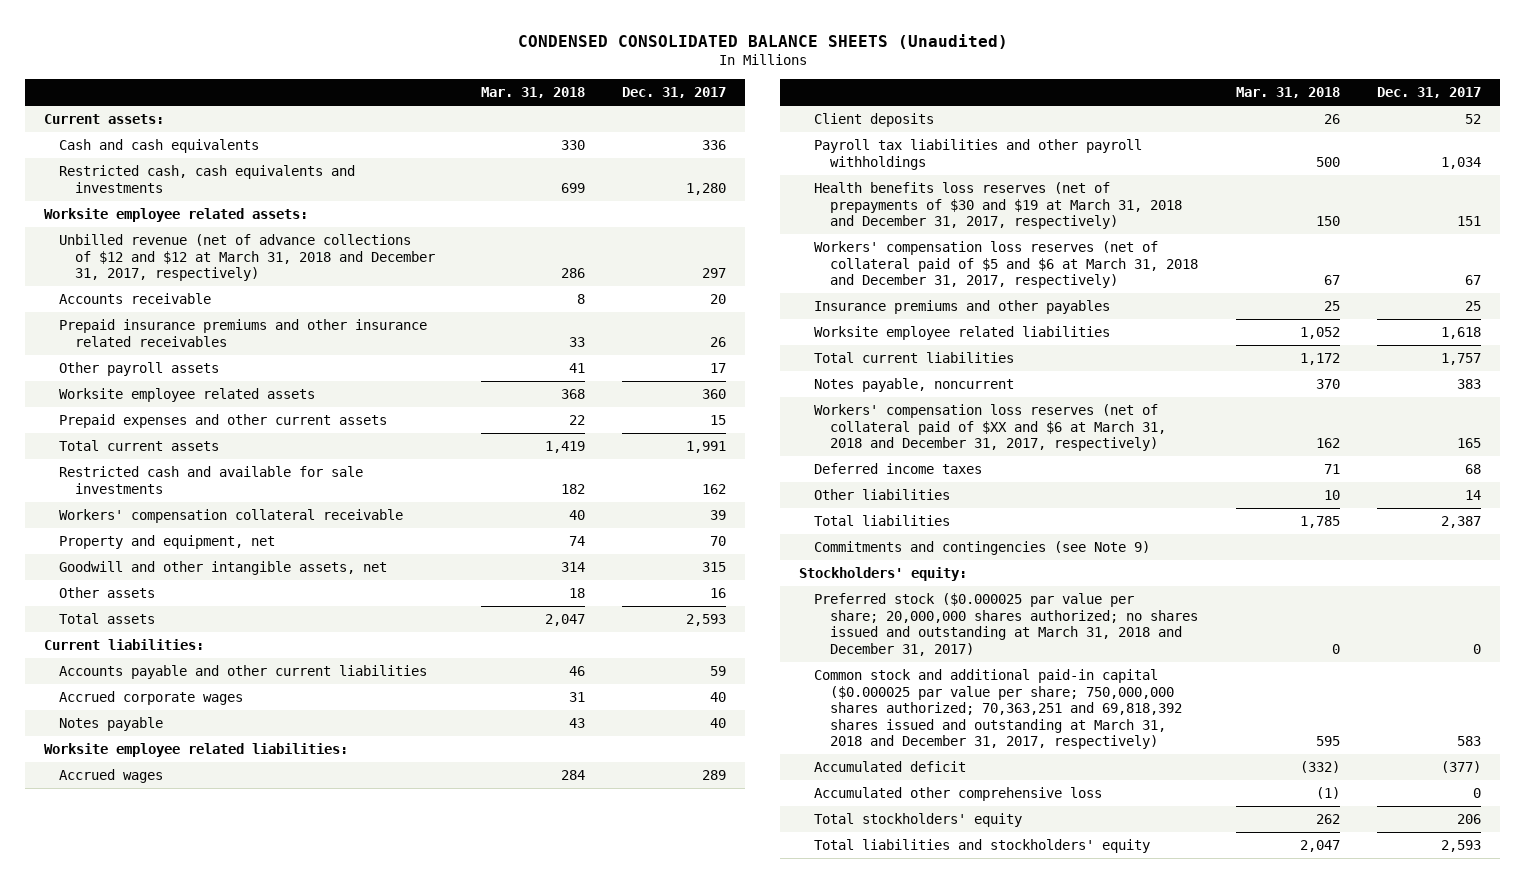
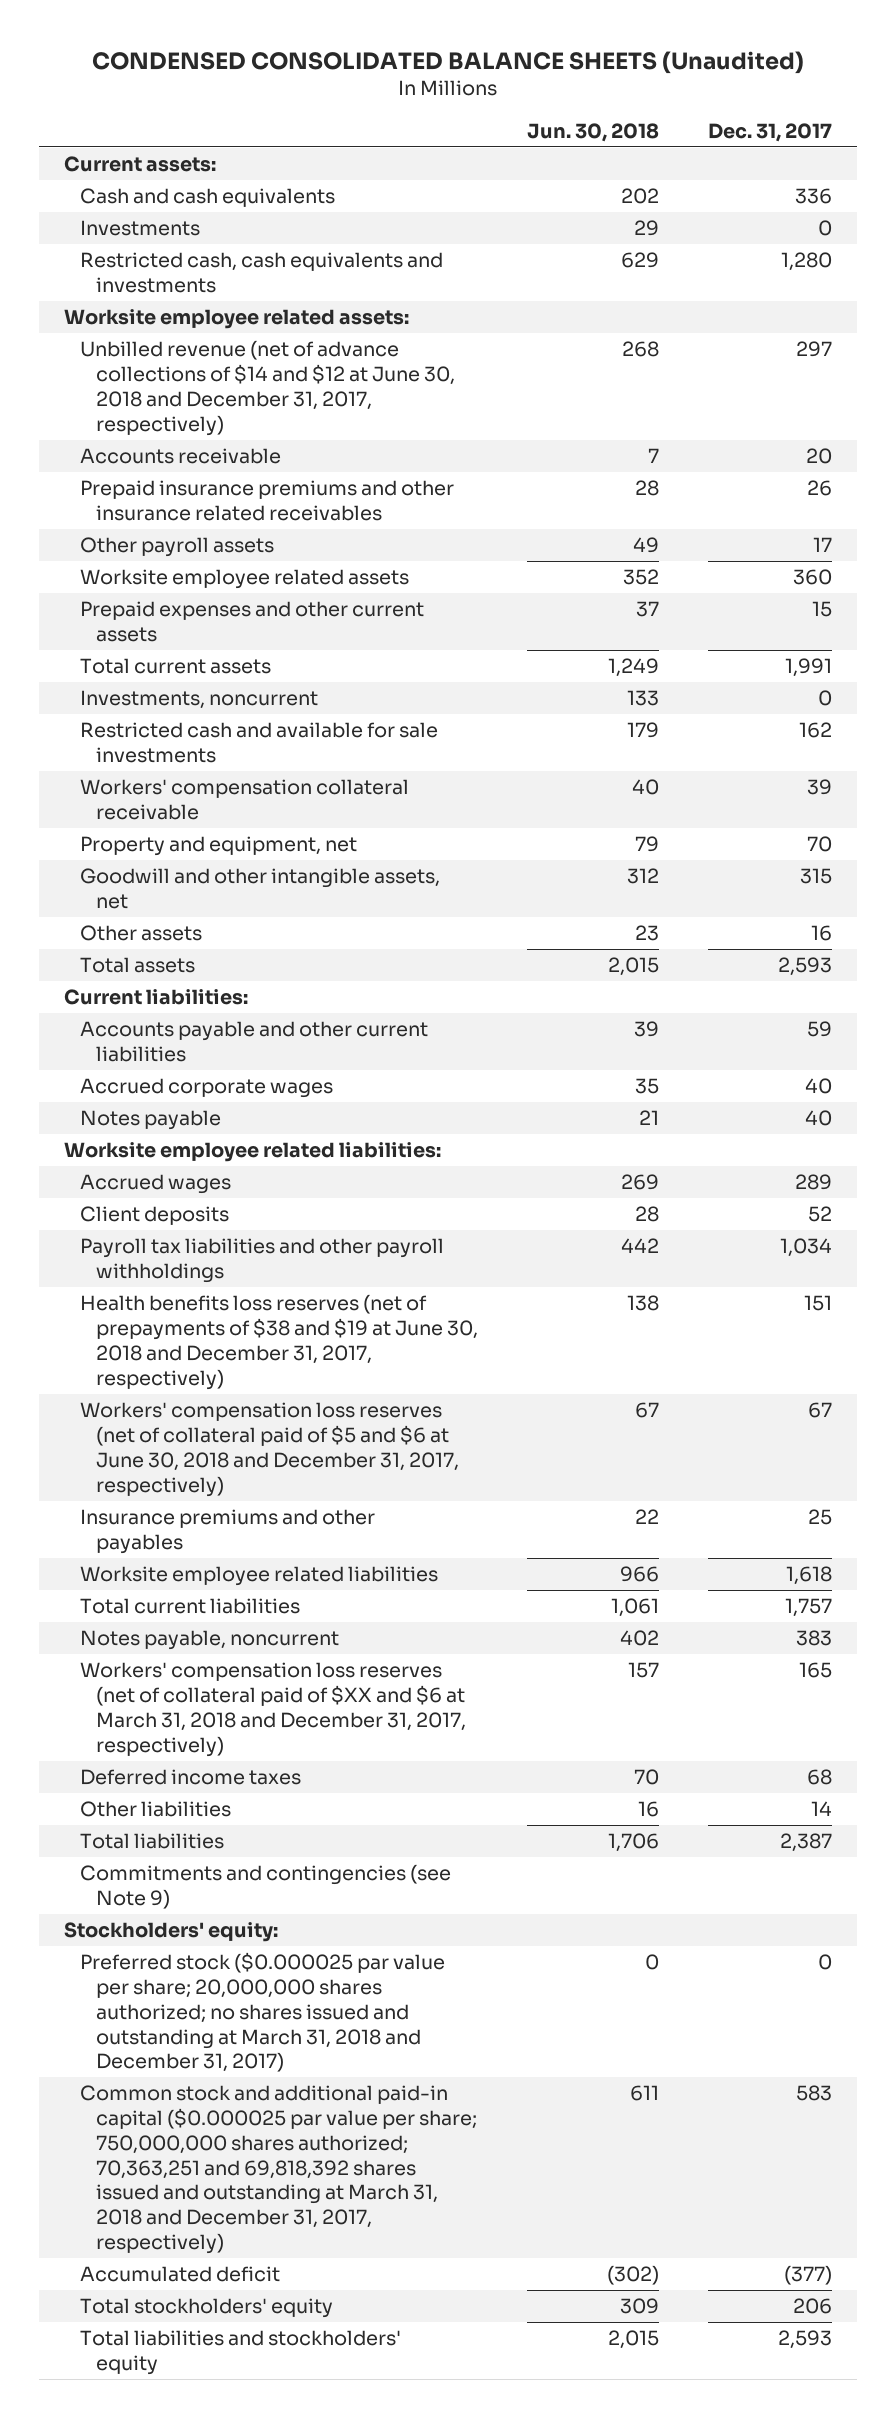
- | Mar. 31, 2018 | Dec. 31, 2017
+ | Jun. 30, 2018 | Dec. 31, 2017
+ Investments | 29 | 0
- Unbilled revenue (net of advance collections of $12 and $12 at March 31, 2018 and December 31, 2017, respectively) | 286 | 297
+ Unbilled revenue (net of advance collections of $14 and $12 at June 30, 2018 and December 31, 2017, respectively) | 268 | 297
+ Investments, noncurrent | 133 | 0
- Health benefits loss reserves (net of prepayments of $30 and $19 at March 31, 2018 and December 31, 2017, respectively) | 150 | 151
- Workers' compensation loss reserves (net of collateral paid of $5 and $6 at March 31, 2018 and December 31, 2017, respectively) | 67 | 67
+ Health benefits loss reserves (net of prepayments of $38 and $19 at June 30, 2018 and December 31, 2017, respectively) | 138 | 151
+ Workers' compensation loss reserves (net of collateral paid of $5 and $6 at June 30, 2018 and December 31, 2017, respectively) | 67 | 67
- Accumulated other comprehensive loss | (1) | 0

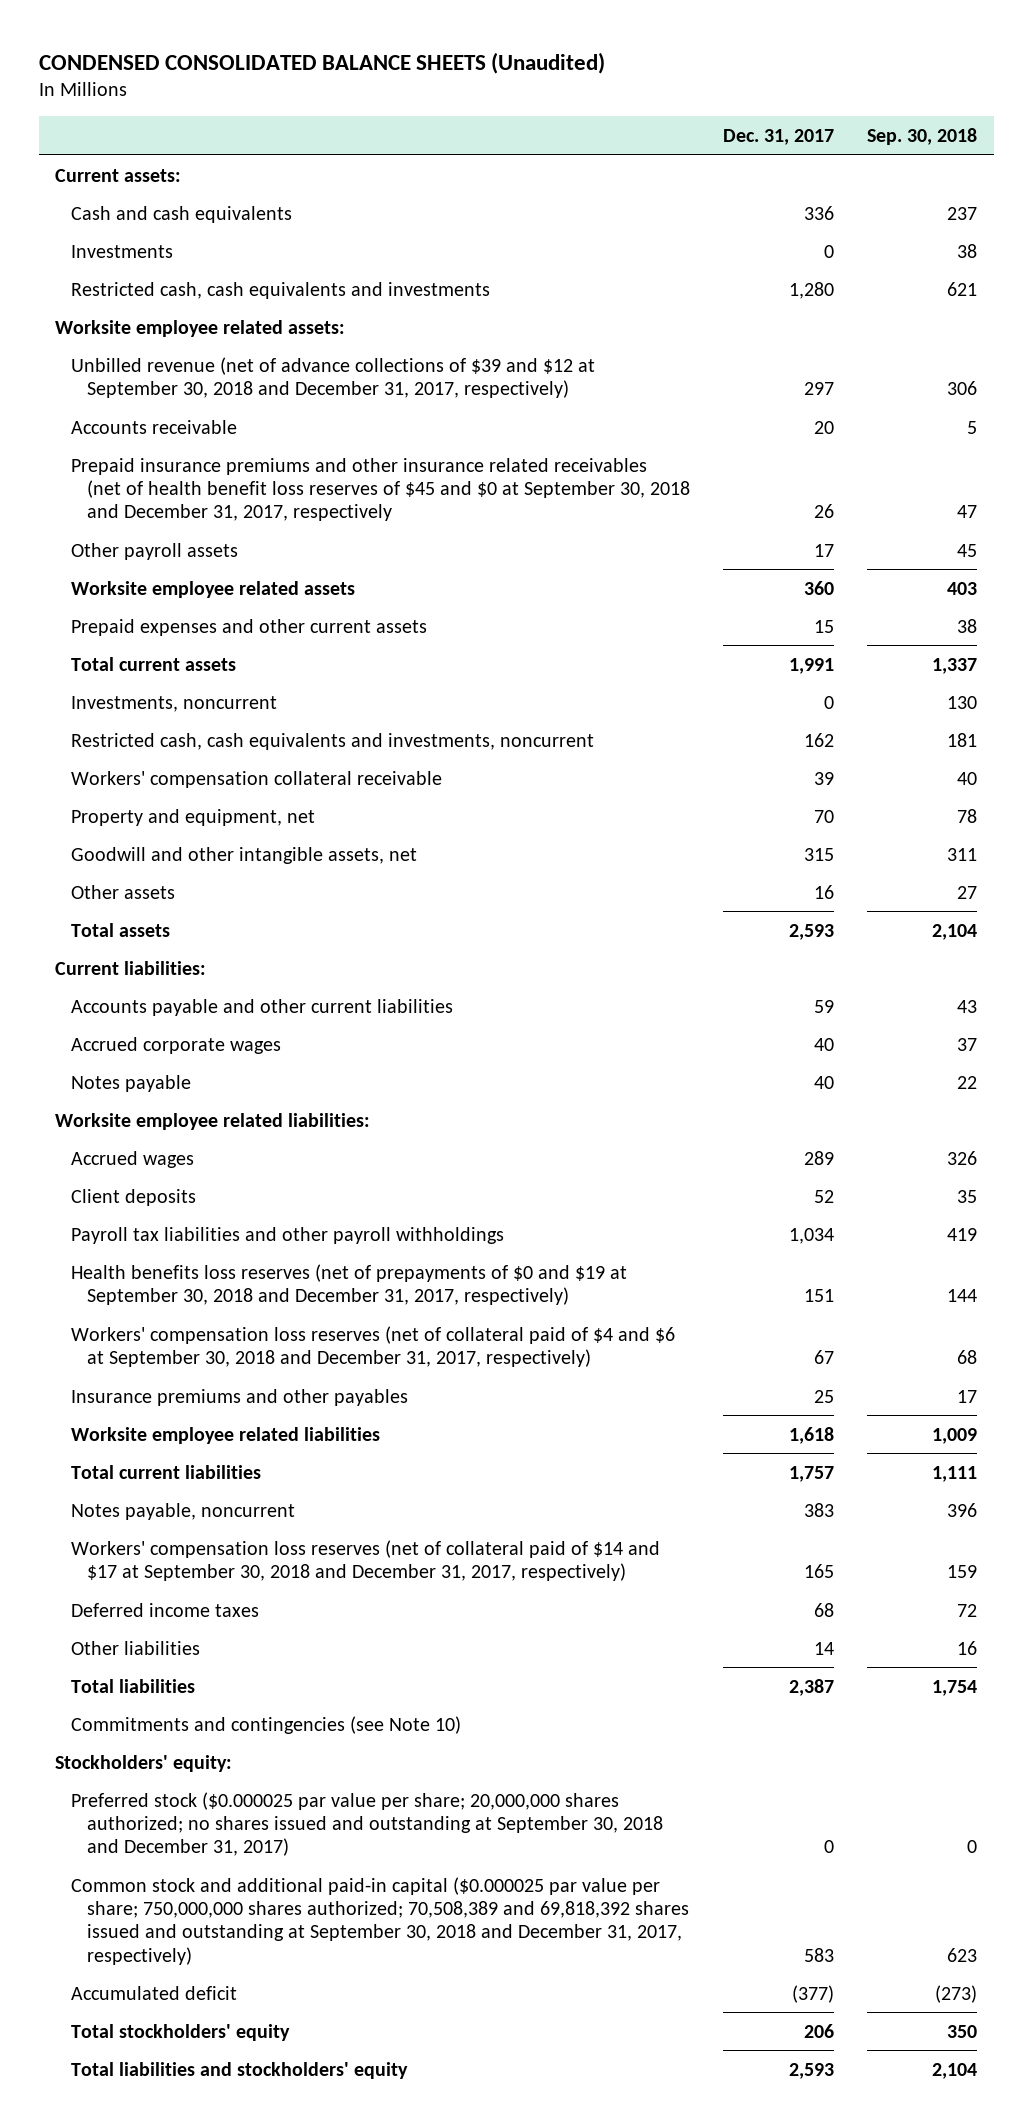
- | Jun. 30, 2018 | Dec. 31, 2017
+ | Dec. 31, 2017 | Sep. 30, 2018
- Unbilled revenue (net of advance collections of $14 and $12 at June 30, 2018 and December 31, 2017, respectively) | 268 | 297
+ Unbilled revenue (net of advance collections of $39 and $12 at September 30, 2018 and December 31, 2017, respectively) | 297 | 306
- Prepaid insurance premiums and other insurance related receivables | 28 | 26
+ Prepaid insurance premiums and other insurance related receivables (net of health benefit loss reserves of $45 and $0 at September 30, 2018 and December 31, 2017, respectively | 26 | 47
- Restricted cash and available for sale investments | 179 | 162
+ Restricted cash, cash equivalents and investments, noncurrent | 162 | 181
- Health benefits loss reserves (net of prepayments of $38 and $19 at June 30, 2018 and December 31, 2017, respectively) | 138 | 151
- Workers' compensation loss reserves (net of collateral paid of $5 and $6 at June 30, 2018 and December 31, 2017, respectively) | 67 | 67
+ Health benefits loss reserves (net of prepayments of $0 and $19 at September 30, 2018 and December 31, 2017, respectively) | 151 | 144
+ Workers' compensation loss reserves (net of collateral paid of $4 and $6 at September 30, 2018 and December 31, 2017, respectively) | 67 | 68
- Workers' compensation loss reserves (net of collateral paid of $XX and $6 at March 31, 2018 and December 31, 2017, respectively) | 157 | 165
+ Workers' compensation loss reserves (net of collateral paid of $14 and $17 at September 30, 2018 and December 31, 2017, respectively) | 165 | 159
- Commitments and contingencies (see Note 9)
+ Commitments and contingencies (see Note 10)
- Preferred stock ($0.000025 par value per share; 20,000,000 shares authorized; no shares issued and outstanding at March 31, 2018 and December 31, 2017) | 0 | 0
- Common stock and additional paid-in capital ($0.000025 par value per share; 750,000,000 shares authorized; 70,363,251 and 69,818,392 shares issued and outstanding at March 31, 2018 and December 31, 2017, respectively) | 611 | 583
+ Preferred stock ($0.000025 par value per share; 20,000,000 shares authorized; no shares issued and outstanding at September 30, 2018 and December 31, 2017) | 0 | 0
+ Common stock and additional paid-in capital ($0.000025 par value per share; 750,000,000 shares authorized; 70,508,389 and 69,818,392 shares issued and outstanding at September 30, 2018 and December 31, 2017, respectively) | 583 | 623

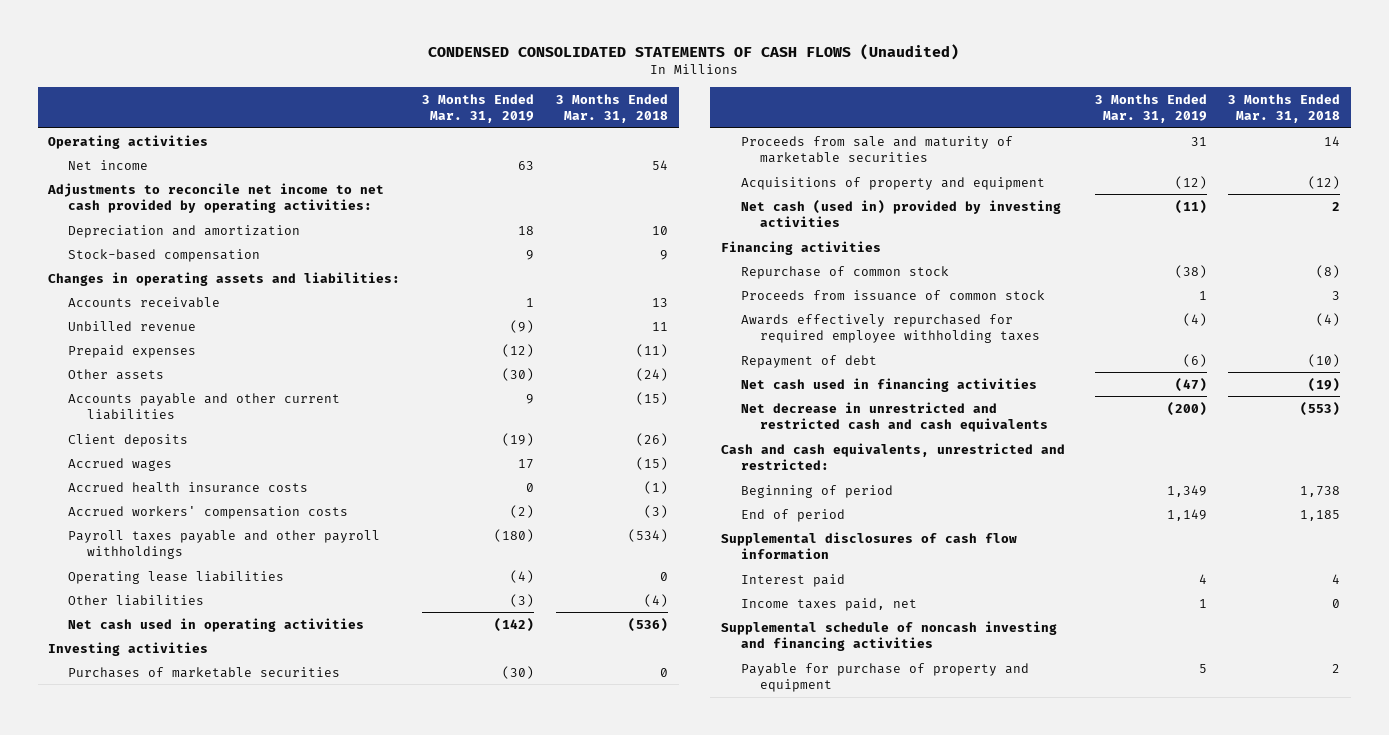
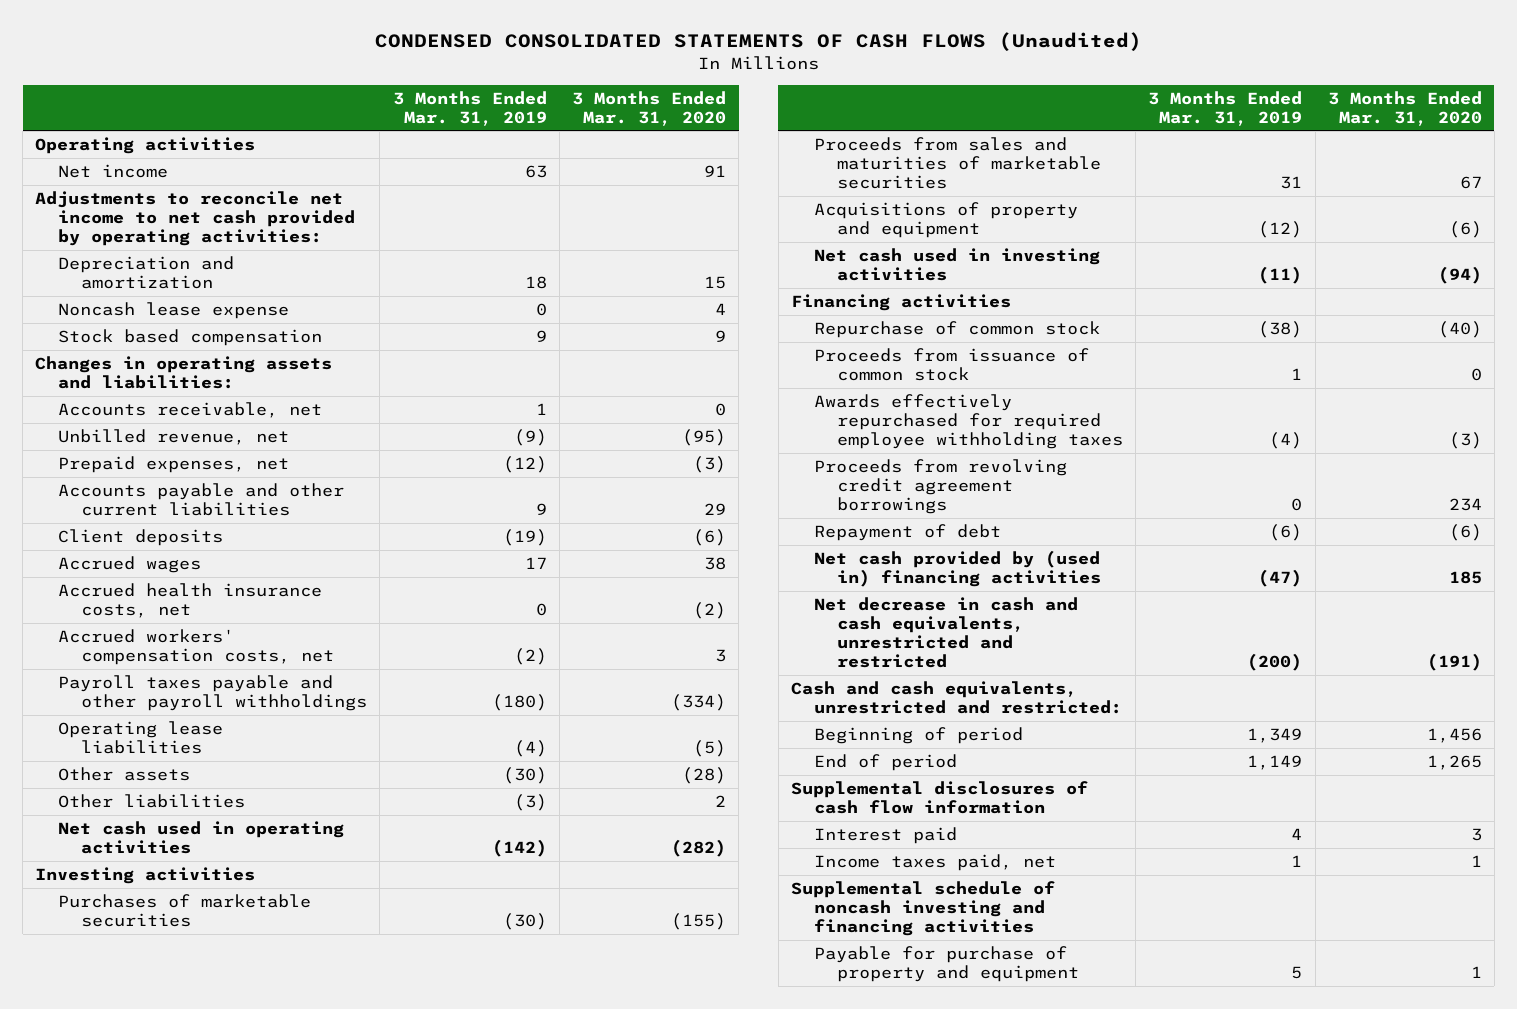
- | 3 Months Ended Mar. 31, 2019 | 3 Months Ended Mar. 31, 2018
+ | 3 Months Ended Mar. 31, 2019 | 3 Months Ended Mar. 31, 2020
- Stock-based compensation | 9 | 9
+ Noncash lease expense | 0 | 4
+ Stock based compensation | 9 | 9
- Accounts receivable | 1 | 13
- Unbilled revenue | (9) | 11
- Prepaid expenses | (12) | (11)
+ Accounts receivable, net | 1 | 0
+ Unbilled revenue, net | (9) | (95)
+ Prepaid expenses, net | (12) | (3)
- Accrued health insurance costs | 0 | (1)
- Accrued workers' compensation costs | (2) | (3)
+ Accrued health insurance costs, net | 0 | (2)
+ Accrued workers' compensation costs, net | (2) | 3
moved down: Other assets | (30) | (28)
- Proceeds from sale and maturity of marketable securities | 31 | 14
+ Proceeds from sales and maturities of marketable securities | 31 | 67
- Net cash (used in) provided by investing activities | (11) | 2
+ Net cash used in investing activities | (11) | (94)
+ Proceeds from revolving credit agreement borrowings | 0 | 234
- Net cash used in financing activities | (47) | (19)
- Net decrease in unrestricted and restricted cash and cash equivalents | (200) | (553)
+ Net cash provided by (used in) financing activities | (47) | 185
+ Net decrease in cash and cash equivalents, unrestricted and restricted | (200) | (191)

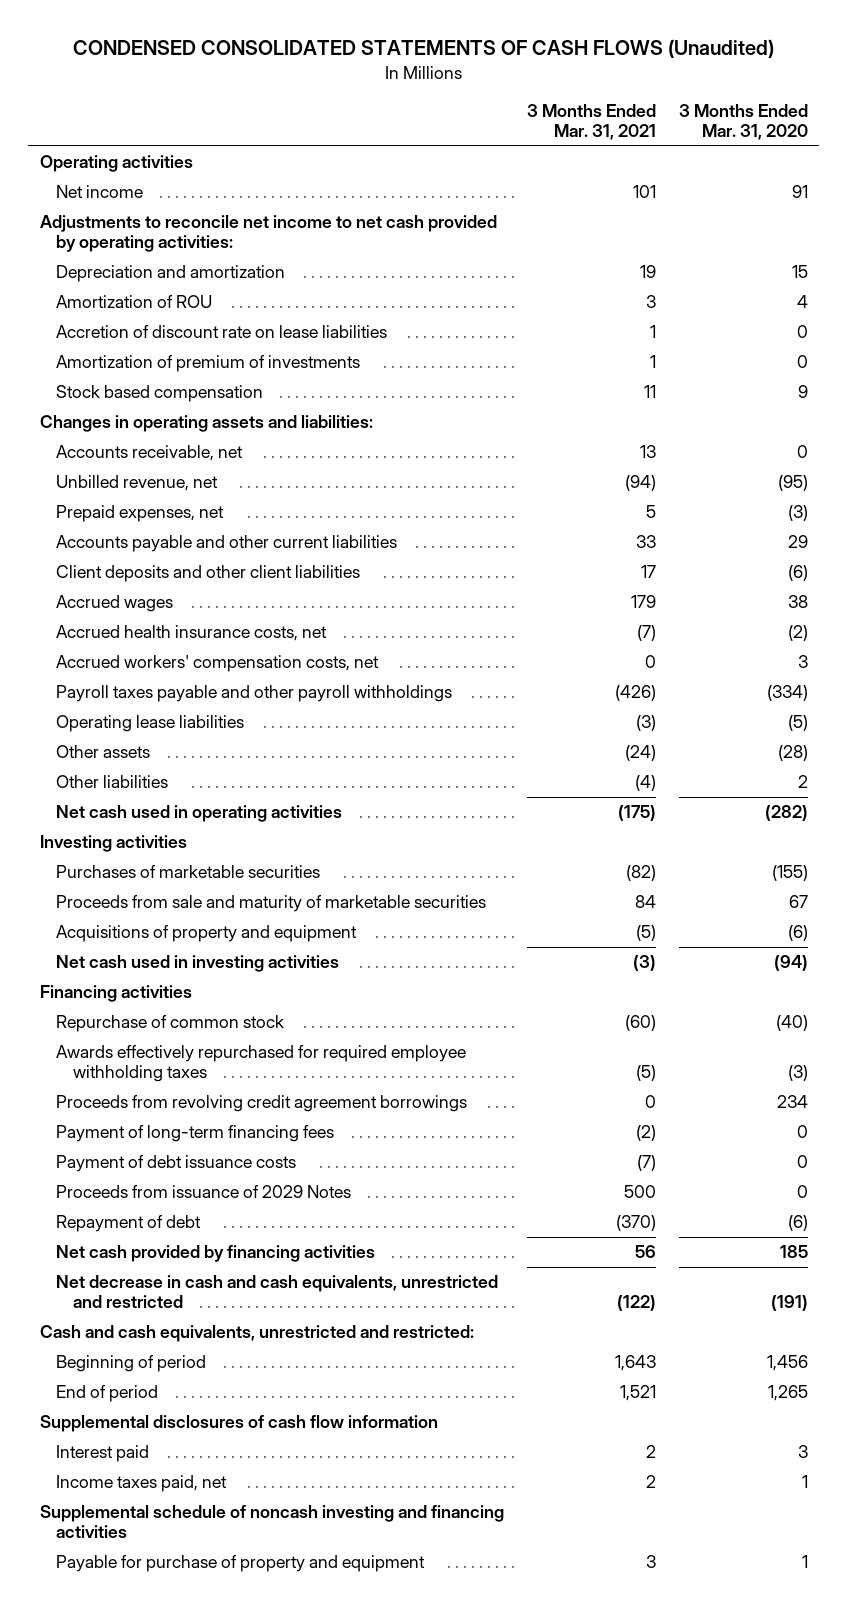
- | 3 Months Ended Mar. 31, 2019 | 3 Months Ended Mar. 31, 2020
+ | 3 Months Ended Mar. 31, 2021 | 3 Months Ended Mar. 31, 2020
- Noncash lease expense | 0 | 4
+ Amortization of ROU | 3 | 4
+ Accretion of discount rate on lease liabilities | 1 | 0
+ Amortization of premium of investments | 1 | 0
- Client deposits | (19) | (6)
+ Client deposits and other client liabilities | 17 | (6)
- Proceeds from sales and maturities of marketable securities | 31 | 67
+ Proceeds from sale and maturity of marketable securities | 84 | 67
- Proceeds from issuance of common stock | 1 | 0
+ Payment of long-term financing fees | (2) | 0
+ Payment of debt issuance costs | (7) | 0
+ Proceeds from issuance of 2029 Notes | 500 | 0
- Net cash provided by (used in) financing activities | (47) | 185
+ Net cash provided by financing activities | 56 | 185

